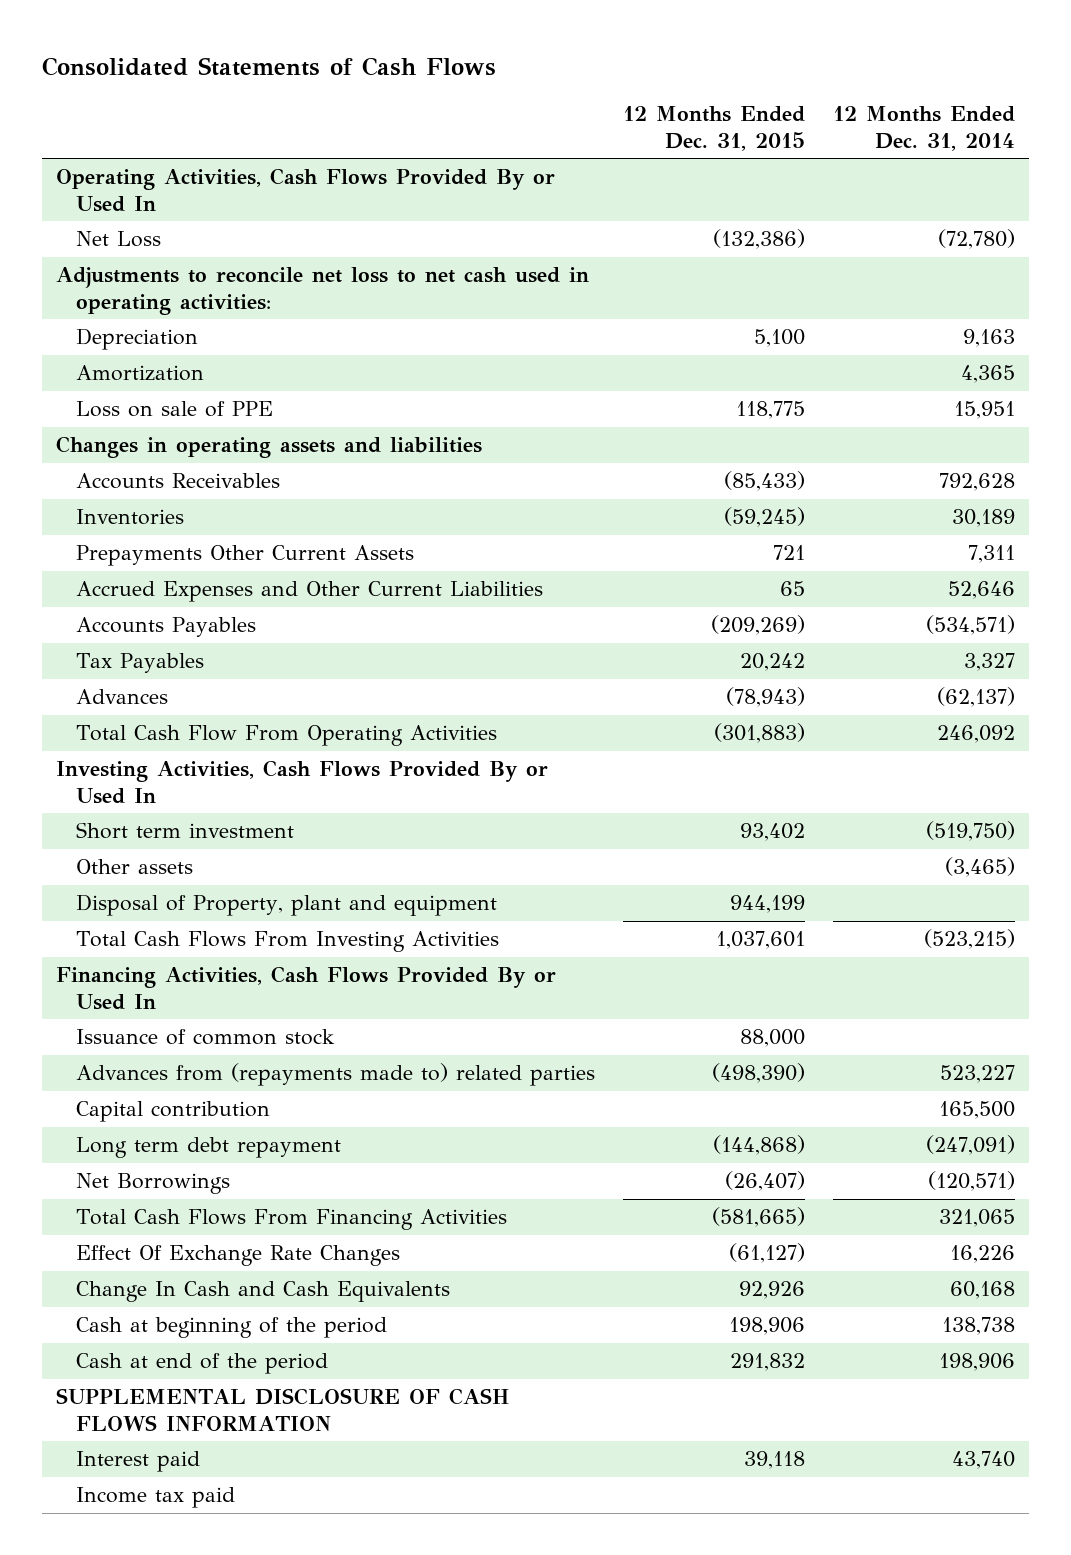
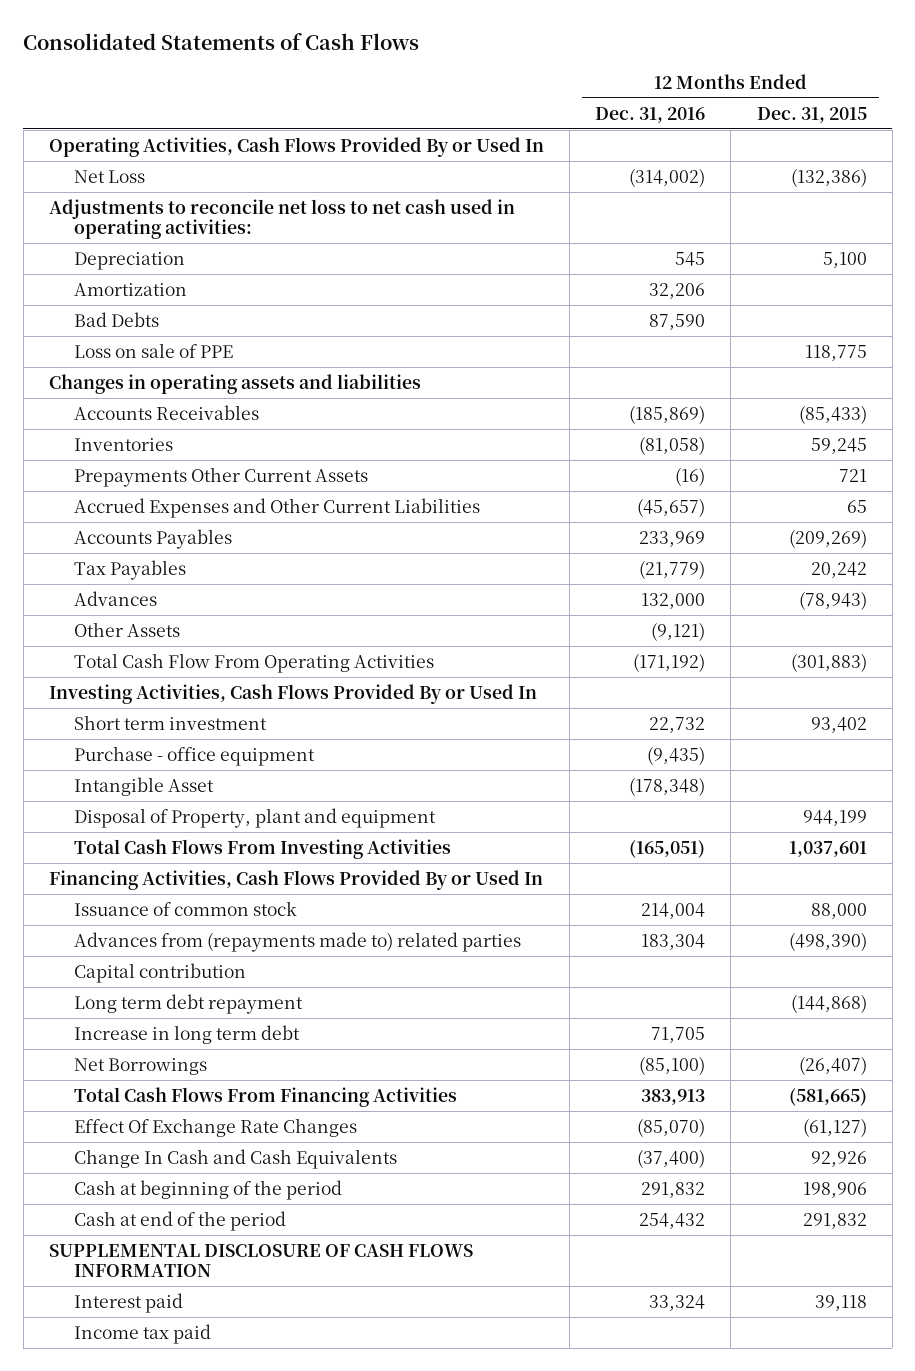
- | 12 Months Ended Dec. 31, 2015 | 12 Months Ended Dec. 31, 2014
+ | 12 Months Ended Dec. 31, 2016 | 12 Months Ended Dec. 31, 2015
+ Bad Debts | 87,590 |
- Inventories | (59,245) | 30,189
+ Inventories | (81,058) | 59,245
+ Other Assets | (9,121) |
- Other assets | | (3,465)
+ Purchase - office equipment | (9,435) |
+ Intangible Asset | (178,348) |
+ Increase in long term debt | 71,705 |

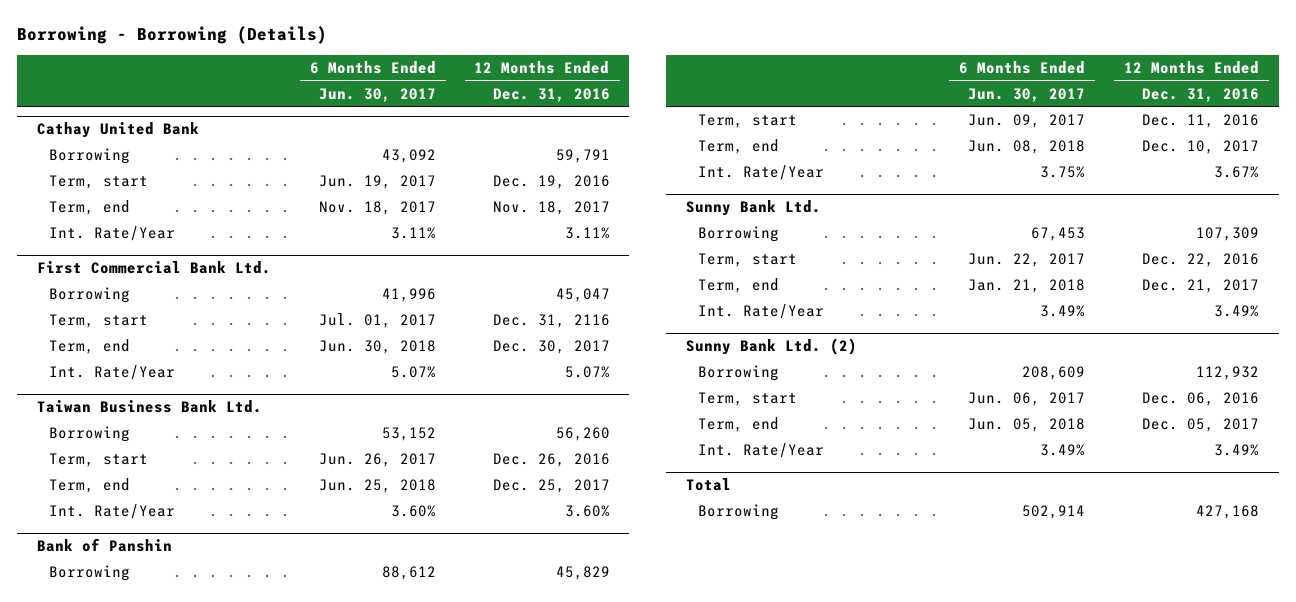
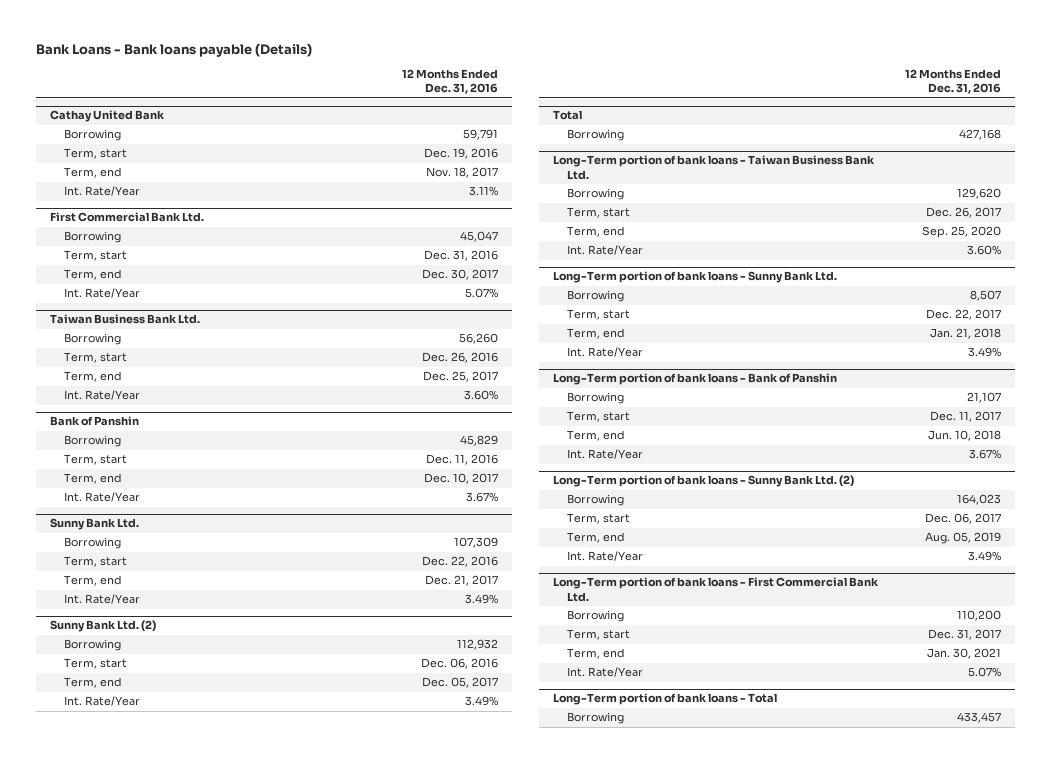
- Borrowing - Borrowing (Details)
+ Bank Loans - Bank loans payable (Details)
- | 6 Months Ended Jun. 30, 2017 | 12 Months Ended Dec. 31, 2016
+ | 12 Months Ended Dec. 31, 2016
@ First Commercial Bank Ltd.
- Term, start | Jul. 01, 2017 | Dec. 31, 2116
+ Term, start | Dec. 31, 2016
+ Long-Term portion of bank loans - Taiwan Business Bank Ltd.
+ Borrowing | 129,620
+ Term, start | Dec. 26, 2017
+ Term, end | Sep. 25, 2020
+ Int. Rate/Year | 3.60%
+ Long-Term portion of bank loans - Sunny Bank Ltd.
+ Borrowing | 8,507
+ Term, start | Dec. 22, 2017
+ Term, end | Jan. 21, 2018
+ Int. Rate/Year | 3.49%
+ Long-Term portion of bank loans - Bank of Panshin
+ Borrowing | 21,107
+ Term, start | Dec. 11, 2017
+ Term, end | Jun. 10, 2018
+ Int. Rate/Year | 3.67%
+ Long-Term portion of bank loans - Sunny Bank Ltd. (2)
+ Borrowing | 164,023
+ Term, start | Dec. 06, 2017
+ Term, end | Aug. 05, 2019
+ Int. Rate/Year | 3.49%
+ Long-Term portion of bank loans - First Commercial Bank Ltd.
+ Borrowing | 110,200
+ Term, start | Dec. 31, 2017
+ Term, end | Jan. 30, 2021
+ Int. Rate/Year | 5.07%
+ Long-Term portion of bank loans - Total
+ Borrowing | 433,457

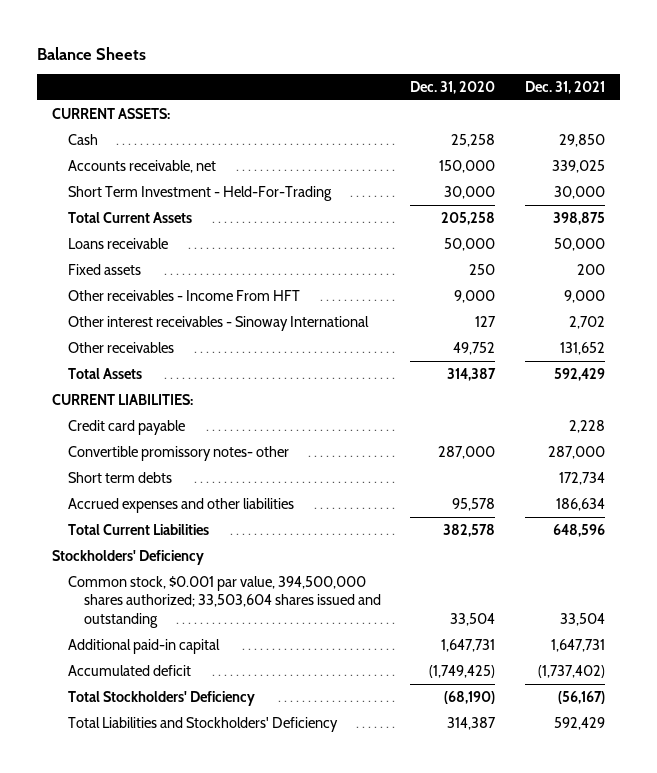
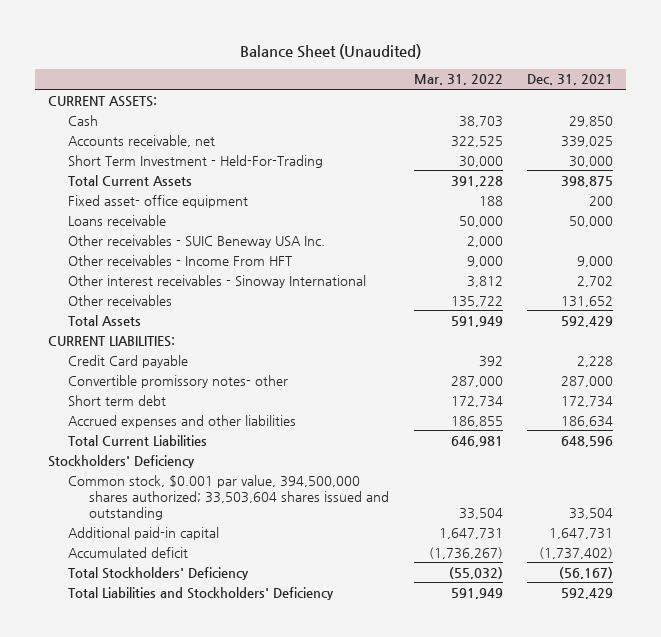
- Balance Sheets
+ Balance Sheet (Unaudited)
- | Dec. 31, 2020 | Dec. 31, 2021
+ | Mar. 31, 2022 | Dec. 31, 2021
+ Fixed asset- office equipment | 188 | 200
- Fixed assets | 250 | 200
+ Other receivables - SUIC Beneway USA Inc. | 2,000 |
- Credit card payable | | 2,228
+ Credit Card payable | 392 | 2,228
- Short term debts | | 172,734
+ Short term debt | 172,734 | 172,734

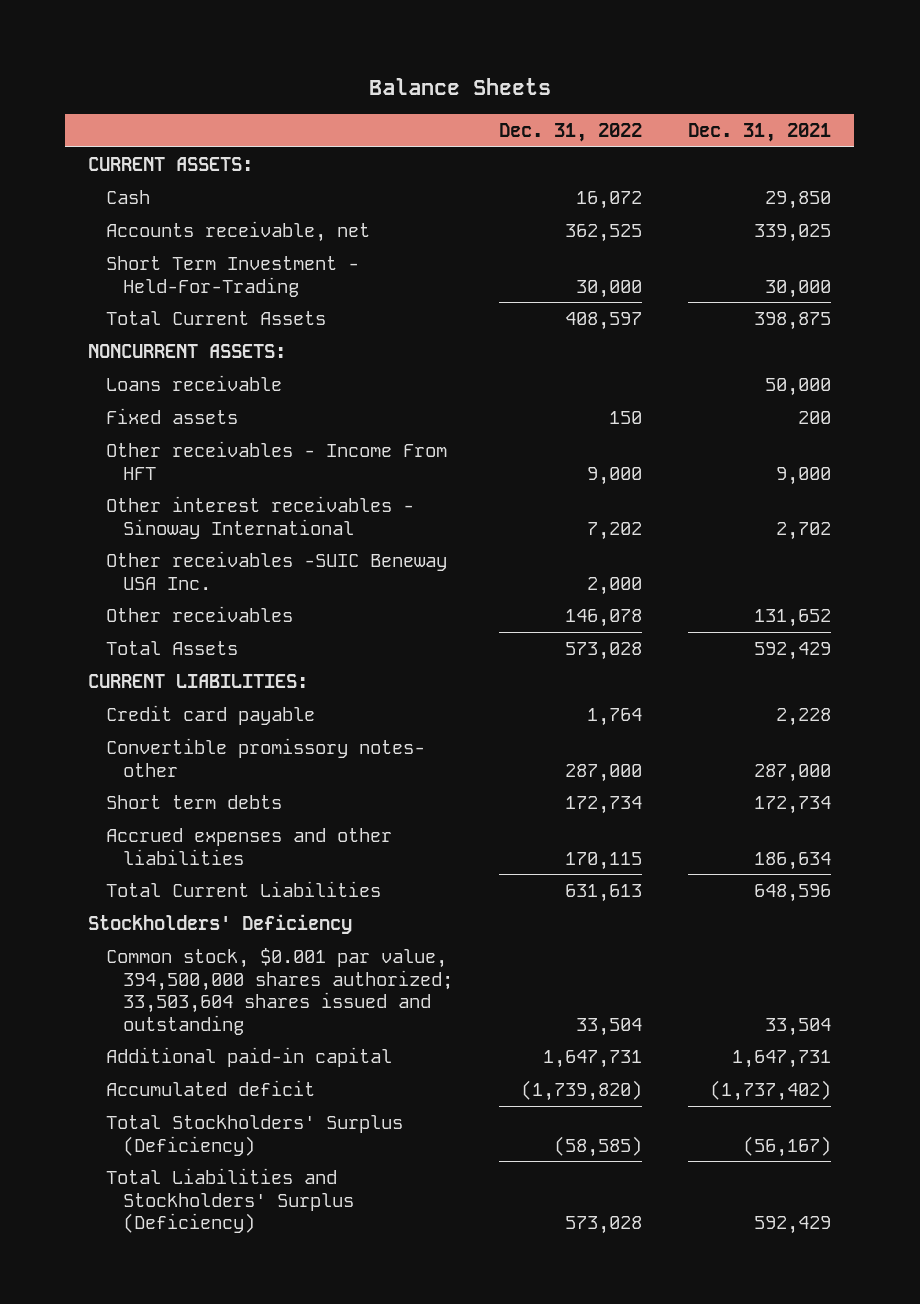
- Balance Sheet (Unaudited)
+ Balance Sheets
- | Mar. 31, 2022 | Dec. 31, 2021
+ | Dec. 31, 2022 | Dec. 31, 2021
- Fixed asset- office equipment | 188 | 200
+ NONCURRENT ASSETS:
- Other receivables - SUIC Beneway USA Inc. | 2,000 |
+ Fixed assets | 150 | 200
+ Other receivables -SUIC Beneway USA Inc. | 2,000 |
- Credit Card payable | 392 | 2,228
+ Credit card payable | 1,764 | 2,228
- Short term debt | 172,734 | 172,734
+ Short term debts | 172,734 | 172,734
- Total Stockholders' Deficiency | (55,032) | (56,167)
- Total Liabilities and Stockholders' Deficiency | 591,949 | 592,429
+ Total Stockholders' Surplus (Deficiency) | (58,585) | (56,167)
+ Total Liabilities and Stockholders' Surplus (Deficiency) | 573,028 | 592,429

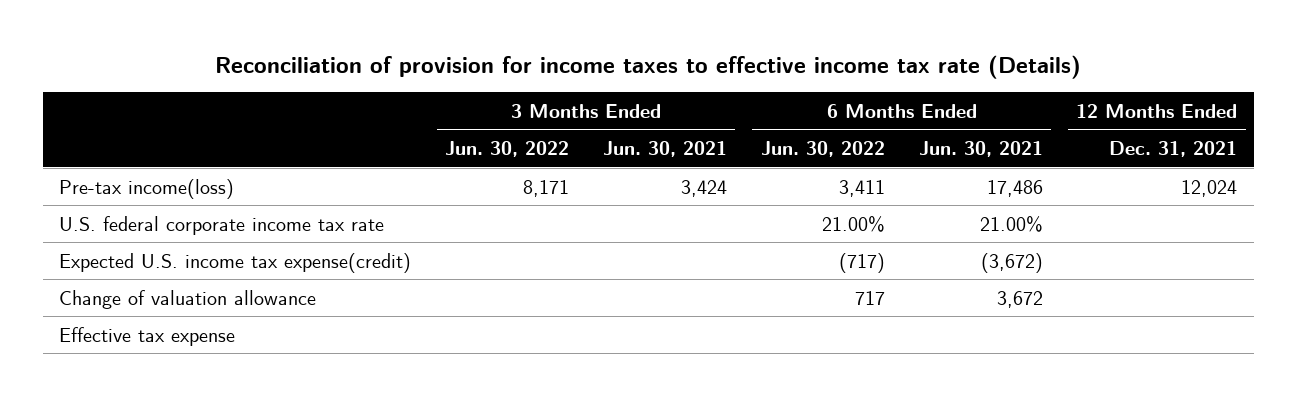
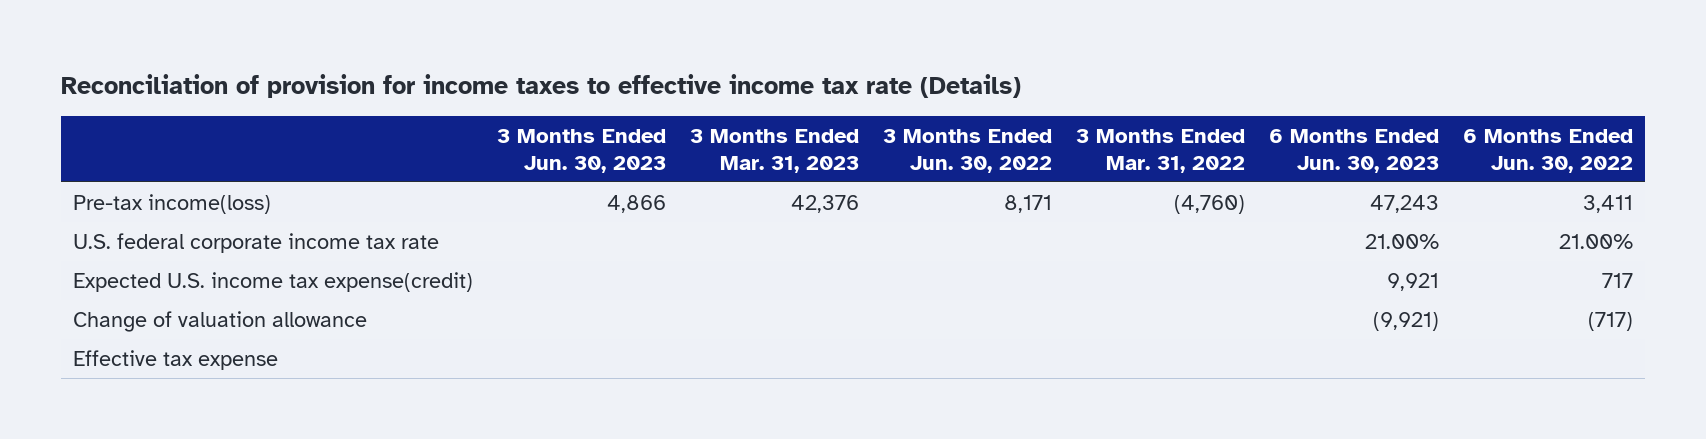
- | 3 Months Ended Jun. 30, 2022 | 3 Months Ended Jun. 30, 2021 | 6 Months Ended Jun. 30, 2022 | 6 Months Ended Jun. 30, 2021 | 12 Months Ended Dec. 31, 2021
+ | 3 Months Ended Jun. 30, 2023 | 3 Months Ended Mar. 31, 2023 | 3 Months Ended Jun. 30, 2022 | 3 Months Ended Mar. 31, 2022 | 6 Months Ended Jun. 30, 2023 | 6 Months Ended Jun. 30, 2022
- Expected U.S. income tax expense(credit) | | | (717) | (3,672) |
- Change of valuation allowance | | | 717 | 3,672 |
+ Expected U.S. income tax expense(credit) | | | | | 9,921 | 717
+ Change of valuation allowance | | | | | (9,921) | (717)

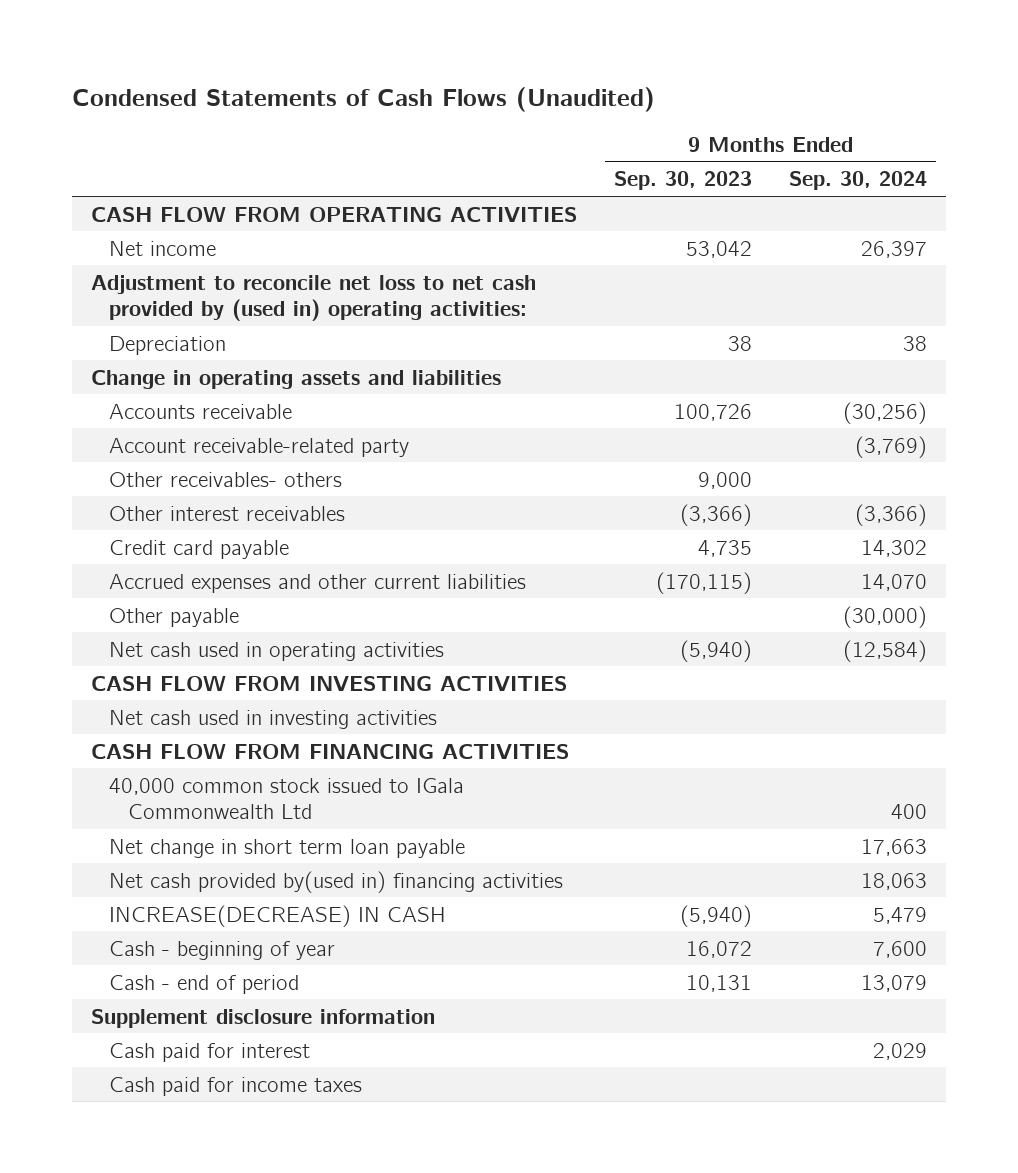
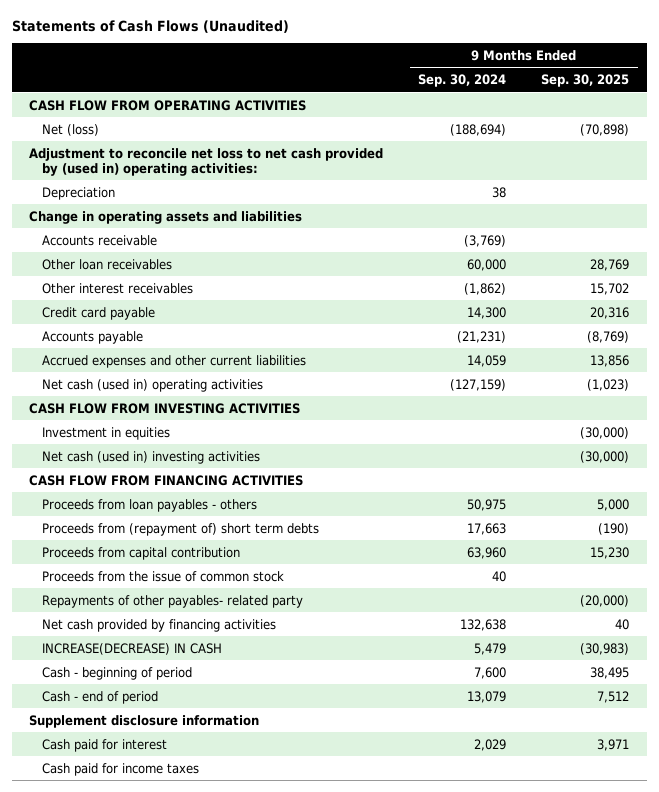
- Condensed Statements of Cash Flows (Unaudited)
+ Statements of Cash Flows (Unaudited)
- | 9 Months Ended Sep. 30, 2023 | 9 Months Ended Sep. 30, 2024
+ | 9 Months Ended Sep. 30, 2024 | 9 Months Ended Sep. 30, 2025
- Net income | 53,042 | 26,397
+ Net (loss) | (188,694) | (70,898)
- Accounts receivable | 100,726 | (30,256)
- Account receivable-related party | | (3,769)
- Other receivables- others | 9,000 |
- Other interest receivables | (3,366) | (3,366)
- Credit card payable | 4,735 | 14,302
- Accrued expenses and other current liabilities | (170,115) | 14,070
- Other payable | | (30,000)
- Net cash used in operating activities | (5,940) | (12,584)
+ Accounts receivable | (3,769) |
+ Other loan receivables | 60,000 | 28,769
+ Other interest receivables | (1,862) | 15,702
+ Credit card payable | 14,300 | 20,316
+ Accounts payable | (21,231) | (8,769)
+ Accrued expenses and other current liabilities | 14,059 | 13,856
+ Net cash (used in) operating activities | (127,159) | (1,023)
- Net cash used in investing activities
+ Investment in equities | | (30,000)
+ Net cash (used in) investing activities | | (30,000)
- 40,000 common stock issued to IGala Commonwealth Ltd | | 400
- Net change in short term loan payable | | 17,663
- Net cash provided by(used in) financing activities | | 18,063
+ Proceeds from loan payables - others | 50,975 | 5,000
+ Proceeds from (repayment of) short term debts | 17,663 | (190)
+ Proceeds from capital contribution | 63,960 | 15,230
+ Proceeds from the issue of common stock | 40 |
+ Repayments of other payables- related party | | (20,000)
+ Net cash provided by financing activities | 132,638 | 40
- Cash - beginning of year | 16,072 | 7,600
+ Cash - beginning of period | 7,600 | 38,495

